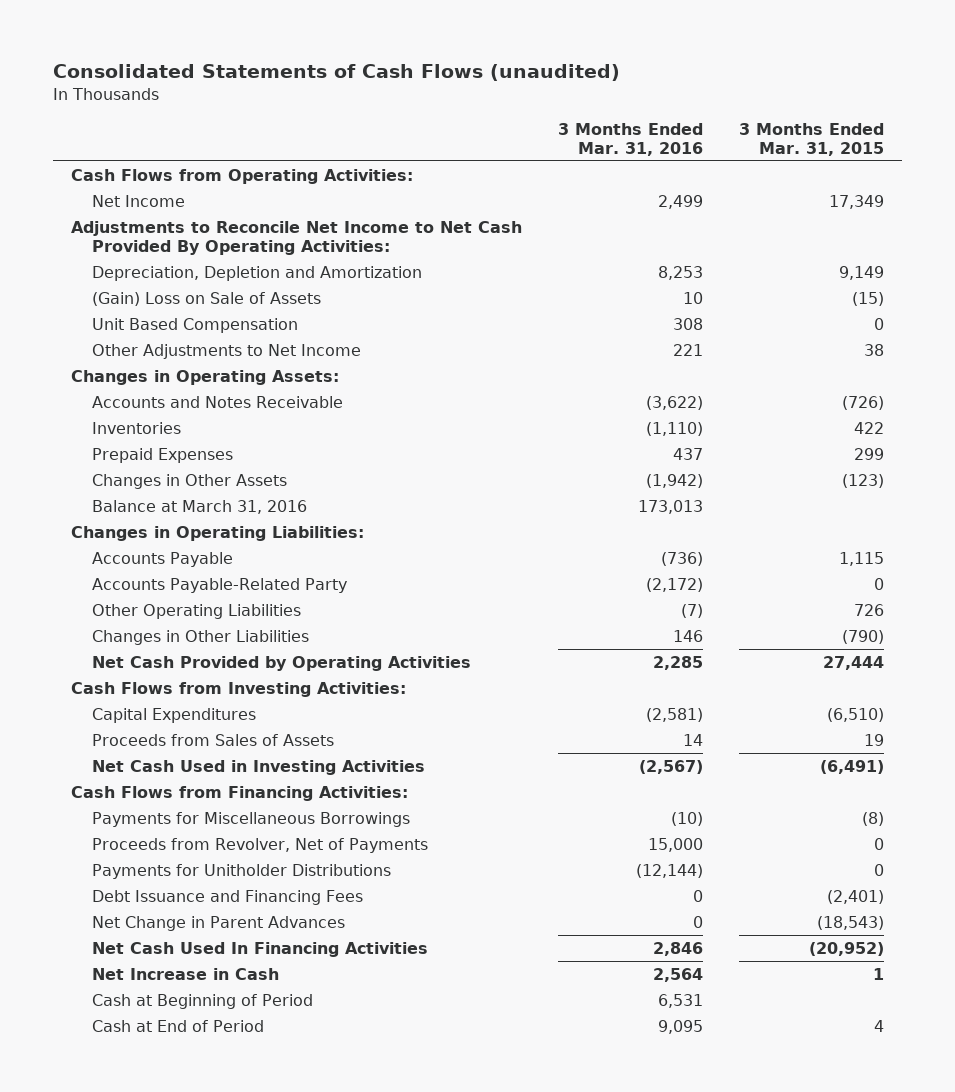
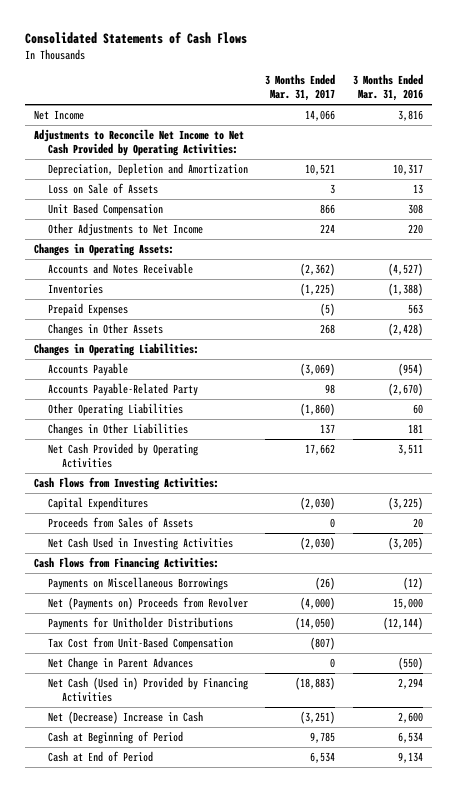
- Consolidated Statements of Cash Flows (unaudited)
+ Consolidated Statements of Cash Flows
- | 3 Months Ended Mar. 31, 2016 | 3 Months Ended Mar. 31, 2015
+ | 3 Months Ended Mar. 31, 2017 | 3 Months Ended Mar. 31, 2016
- Cash Flows from Operating Activities:
- Net Income | 2,499 | 17,349
- Adjustments to Reconcile Net Income to Net Cash Provided By Operating Activities:
- Depreciation, Depletion and Amortization | 8,253 | 9,149
- (Gain) Loss on Sale of Assets | 10 | (15)
+ Net Income | 14,066 | 3,816
+ Adjustments to Reconcile Net Income to Net Cash Provided by Operating Activities:
+ Depreciation, Depletion and Amortization | 10,521 | 10,317
+ Loss on Sale of Assets | 3 | 13
- Other Adjustments to Net Income | 221 | 38
+ Other Adjustments to Net Income | 224 | 220
- Accounts and Notes Receivable | (3,622) | (726)
- Inventories | (1,110) | 422
- Prepaid Expenses | 437 | 299
- Changes in Other Assets | (1,942) | (123)
- Balance at March 31, 2016 | 173,013 |
+ Accounts and Notes Receivable | (2,362) | (4,527)
+ Inventories | (1,225) | (1,388)
+ Prepaid Expenses | (5) | 563
+ Changes in Other Assets | 268 | (2,428)
- Accounts Payable | (736) | 1,115
- Accounts Payable-Related Party | (2,172) | 0
- Other Operating Liabilities | (7) | 726
- Changes in Other Liabilities | 146 | (790)
- Net Cash Provided by Operating Activities | 2,285 | 27,444
+ Accounts Payable | (3,069) | (954)
+ Accounts Payable-Related Party | 98 | (2,670)
+ Other Operating Liabilities | (1,860) | 60
+ Changes in Other Liabilities | 137 | 181
+ Net Cash Provided by Operating Activities | 17,662 | 3,511
- Capital Expenditures | (2,581) | (6,510)
- Proceeds from Sales of Assets | 14 | 19
- Net Cash Used in Investing Activities | (2,567) | (6,491)
+ Capital Expenditures | (2,030) | (3,225)
+ Proceeds from Sales of Assets | 0 | 20
+ Net Cash Used in Investing Activities | (2,030) | (3,205)
- Payments for Miscellaneous Borrowings | (10) | (8)
- Proceeds from Revolver, Net of Payments | 15,000 | 0
+ Payments on Miscellaneous Borrowings | (26) | (12)
+ Net (Payments on) Proceeds from Revolver | (4,000) | 15,000
- Debt Issuance and Financing Fees | 0 | (2,401)
- Net Change in Parent Advances | 0 | (18,543)
- Net Cash Used In Financing Activities | 2,846 | (20,952)
- Net Increase in Cash | 2,564 | 1
- Cash at Beginning of Period | 6,531 |
- Cash at End of Period | 9,095 | 4
+ Tax Cost from Unit-Based Compensation | (807) |
+ Net Change in Parent Advances | 0 | (550)
+ Net Cash (Used in) Provided by Financing Activities | (18,883) | 2,294
+ Net (Decrease) Increase in Cash | (3,251) | 2,600
+ Cash at Beginning of Period | 9,785 | 6,534
+ Cash at End of Period | 6,534 | 9,134

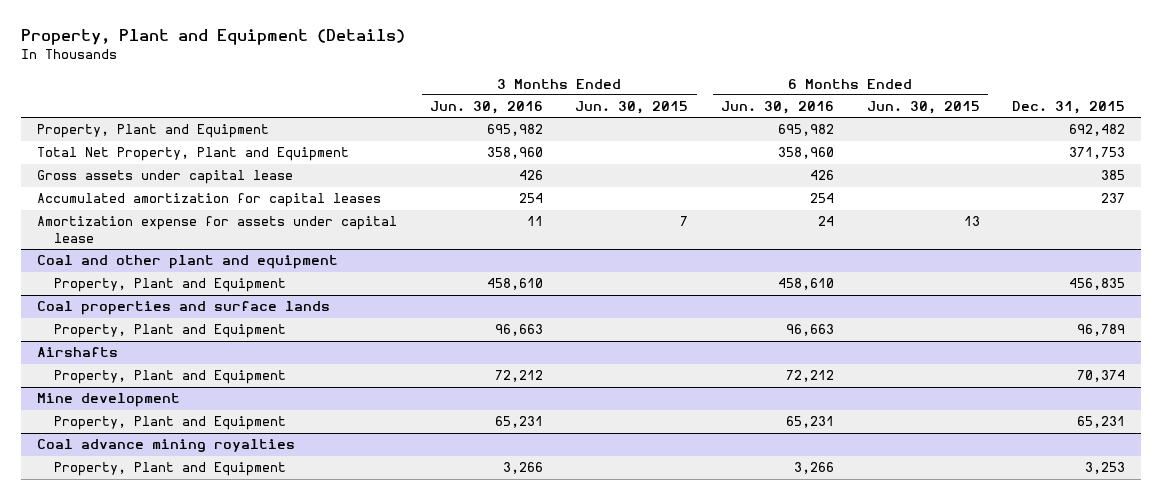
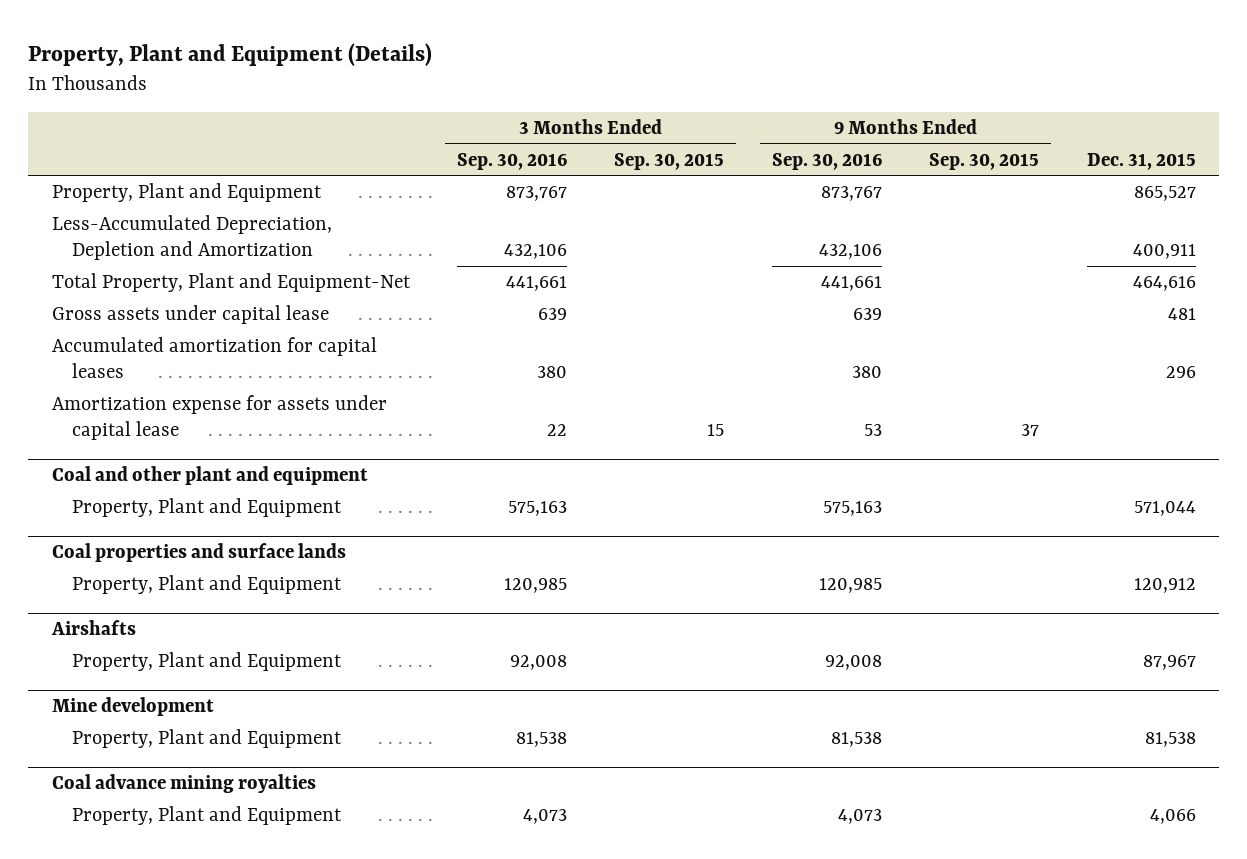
- | 3 Months Ended Jun. 30, 2016 | 3 Months Ended Jun. 30, 2015 | 6 Months Ended Jun. 30, 2016 | 6 Months Ended Jun. 30, 2015 | Dec. 31, 2015
+ | 3 Months Ended Sep. 30, 2016 | 3 Months Ended Sep. 30, 2015 | 9 Months Ended Sep. 30, 2016 | 9 Months Ended Sep. 30, 2015 | Dec. 31, 2015
- Property, Plant and Equipment | 695,982 | | 695,982 | | 692,482
- Total Net Property, Plant and Equipment | 358,960 | | 358,960 | | 371,753
- Gross assets under capital lease | 426 | | 426 | | 385
- Accumulated amortization for capital leases | 254 | | 254 | | 237
+ Property, Plant and Equipment | 873,767 | | 873,767 | | 865,527
+ Less-Accumulated Depreciation, Depletion and Amortization | 432,106 | | 432,106 | | 400,911
+ Total Property, Plant and Equipment-Net | 441,661 | | 441,661 | | 464,616
+ Gross assets under capital lease | 639 | | 639 | | 481
+ Accumulated amortization for capital leases | 380 | | 380 | | 296
@ Coal and other plant and equipment
- Property, Plant and Equipment | 458,610 | | 458,610 | | 456,835
+ Property, Plant and Equipment | 575,163 | | 575,163 | | 571,044
@ Coal properties and surface lands
- Property, Plant and Equipment | 96,663 | | 96,663 | | 96,789
+ Property, Plant and Equipment | 120,985 | | 120,985 | | 120,912
@ Airshafts
- Property, Plant and Equipment | 72,212 | | 72,212 | | 70,374
+ Property, Plant and Equipment | 92,008 | | 92,008 | | 87,967
@ Mine development
- Property, Plant and Equipment | 65,231 | | 65,231 | | 65,231
+ Property, Plant and Equipment | 81,538 | | 81,538 | | 81,538
@ Coal advance mining royalties
- Property, Plant and Equipment | 3,266 | | 3,266 | | 3,253
+ Property, Plant and Equipment | 4,073 | | 4,073 | | 4,066

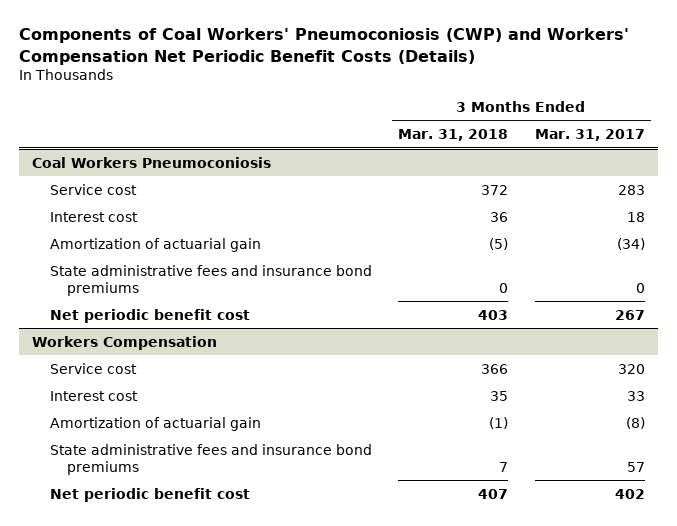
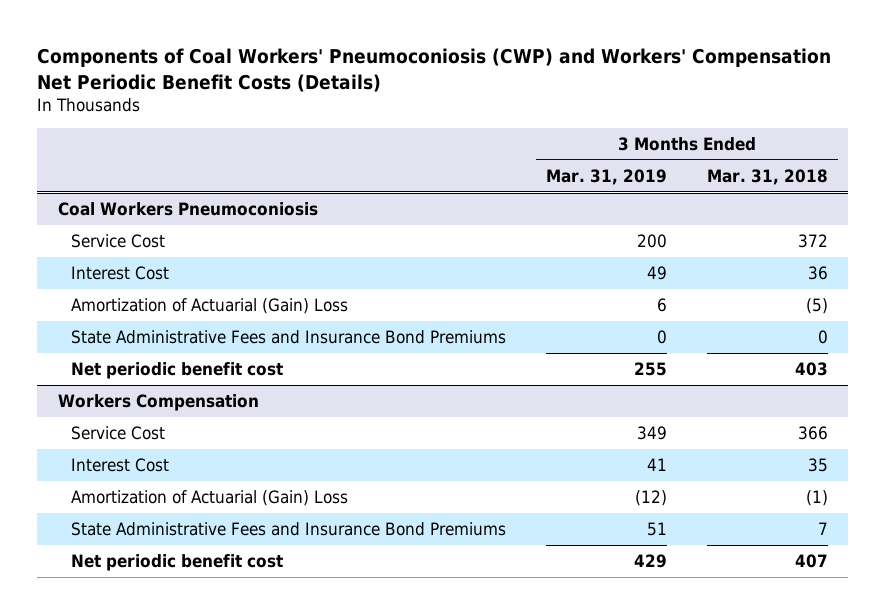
- | 3 Months Ended Mar. 31, 2018 | 3 Months Ended Mar. 31, 2017
+ | 3 Months Ended Mar. 31, 2019 | 3 Months Ended Mar. 31, 2018
@ Coal Workers Pneumoconiosis
- Service cost | 372 | 283
- Interest cost | 36 | 18
- Amortization of actuarial gain | (5) | (34)
- State administrative fees and insurance bond premiums | 0 | 0
+ Service Cost | 200 | 372
+ Interest Cost | 49 | 36
+ Amortization of Actuarial (Gain) Loss | 6 | (5)
+ State Administrative Fees and Insurance Bond Premiums | 0 | 0
@ Workers Compensation
- Service cost | 366 | 320
- Interest cost | 35 | 33
- Amortization of actuarial gain | (1) | (8)
- State administrative fees and insurance bond premiums | 7 | 57
+ Service Cost | 349 | 366
+ Interest Cost | 41 | 35
+ Amortization of Actuarial (Gain) Loss | (12) | (1)
+ State Administrative Fees and Insurance Bond Premiums | 51 | 7

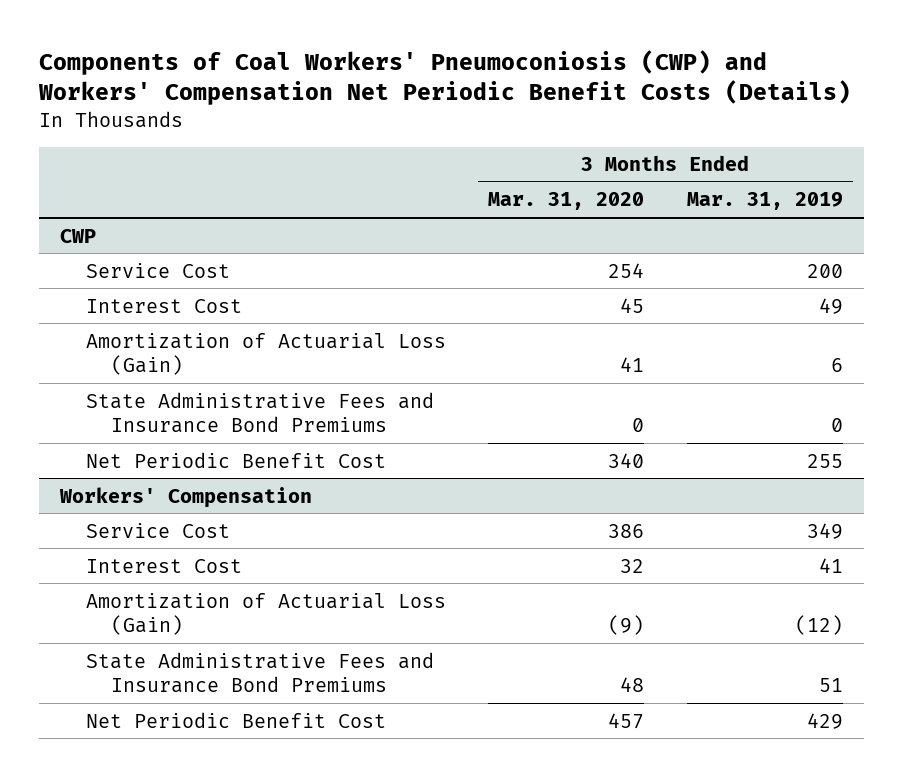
- | 3 Months Ended Mar. 31, 2019 | 3 Months Ended Mar. 31, 2018
+ | 3 Months Ended Mar. 31, 2020 | 3 Months Ended Mar. 31, 2019
- Coal Workers Pneumoconiosis
+ CWP
- Amortization of Actuarial (Gain) Loss | 6 | (5)
+ Amortization of Actuarial Loss (Gain) | 41 | 6
- Net periodic benefit cost | 255 | 403
- Workers Compensation
+ Net Periodic Benefit Cost | 340 | 255
+ Workers' Compensation
- Amortization of Actuarial (Gain) Loss | (12) | (1)
+ Amortization of Actuarial Loss (Gain) | (9) | (12)
- Net periodic benefit cost | 429 | 407
+ Net Periodic Benefit Cost | 457 | 429

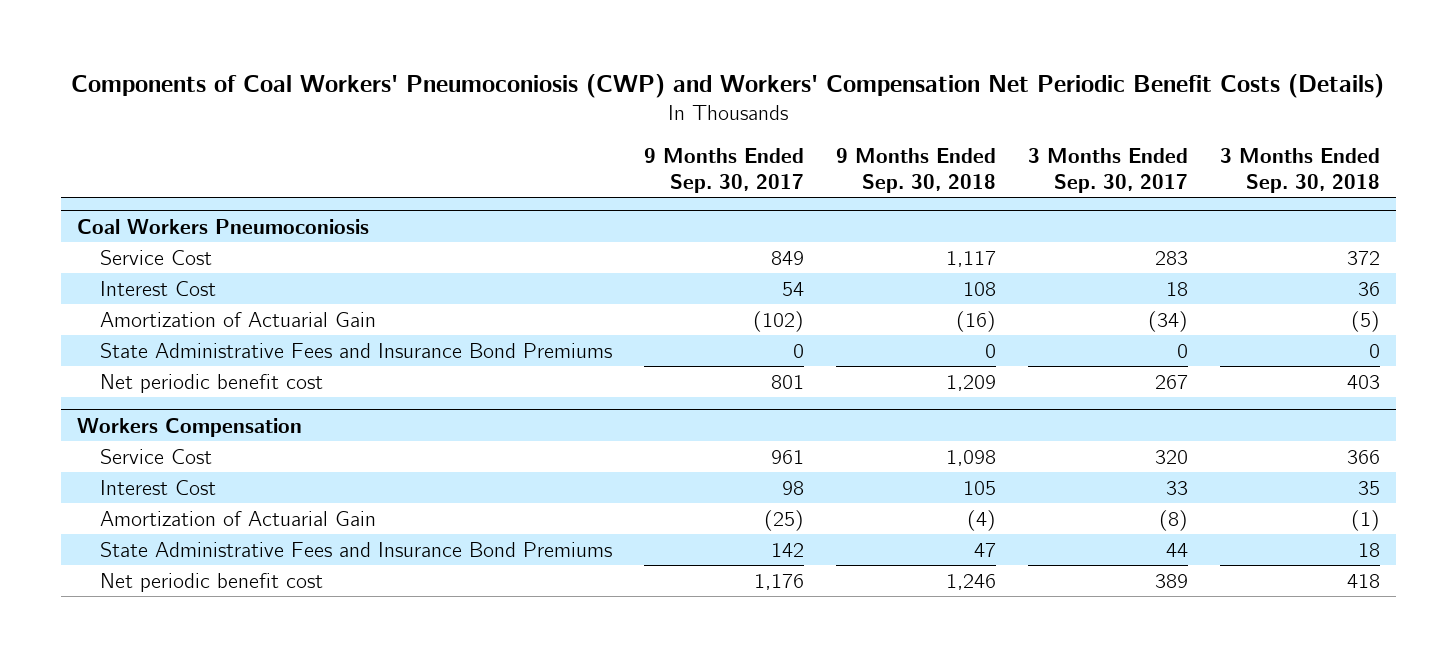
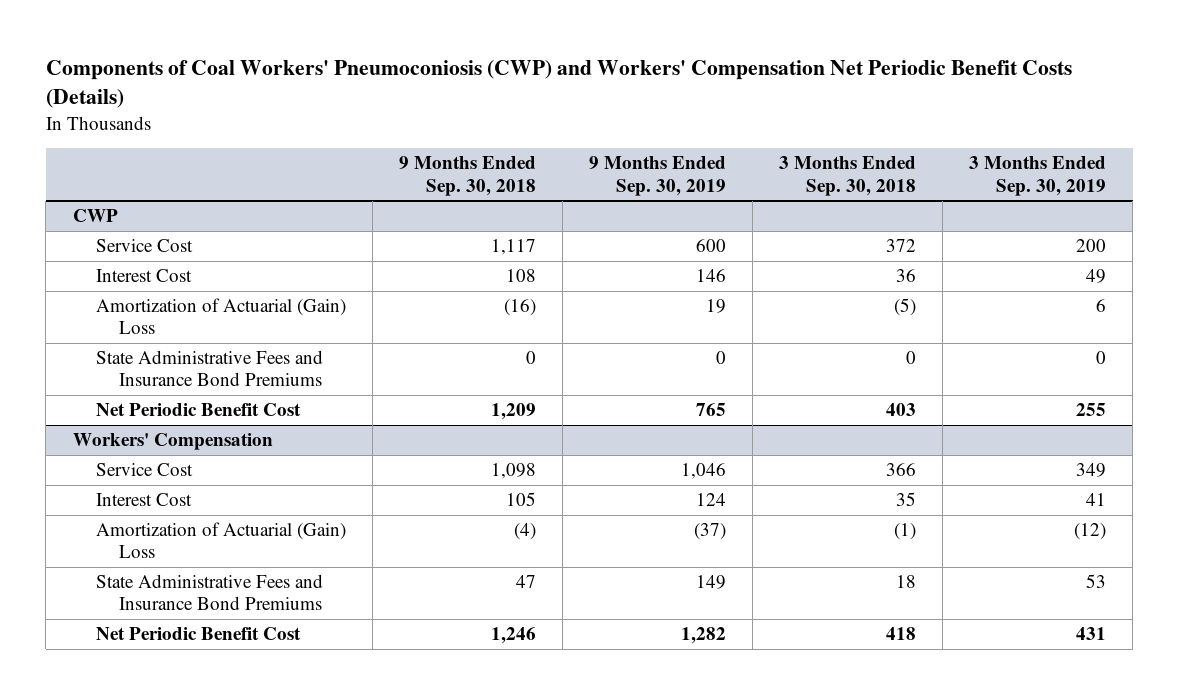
- | 9 Months Ended Sep. 30, 2017 | 9 Months Ended Sep. 30, 2018 | 3 Months Ended Sep. 30, 2017 | 3 Months Ended Sep. 30, 2018
+ | 9 Months Ended Sep. 30, 2018 | 9 Months Ended Sep. 30, 2019 | 3 Months Ended Sep. 30, 2018 | 3 Months Ended Sep. 30, 2019
- Coal Workers Pneumoconiosis
+ CWP
- Amortization of Actuarial Gain | (102) | (16) | (34) | (5)
+ Amortization of Actuarial (Gain) Loss | (16) | 19 | (5) | 6
- Net periodic benefit cost | 801 | 1,209 | 267 | 403
- Workers Compensation
+ Net Periodic Benefit Cost | 1,209 | 765 | 403 | 255
+ Workers' Compensation
- Amortization of Actuarial Gain | (25) | (4) | (8) | (1)
+ Amortization of Actuarial (Gain) Loss | (4) | (37) | (1) | (12)
- Net periodic benefit cost | 1,176 | 1,246 | 389 | 418
+ Net Periodic Benefit Cost | 1,246 | 1,282 | 418 | 431

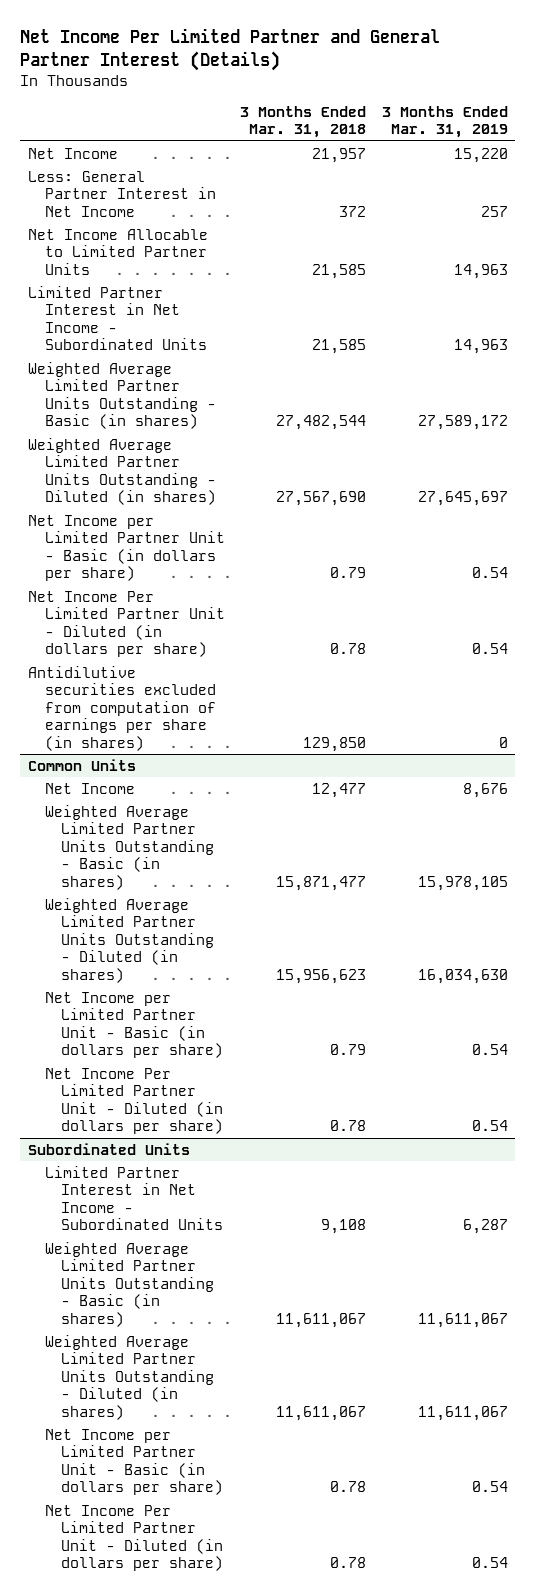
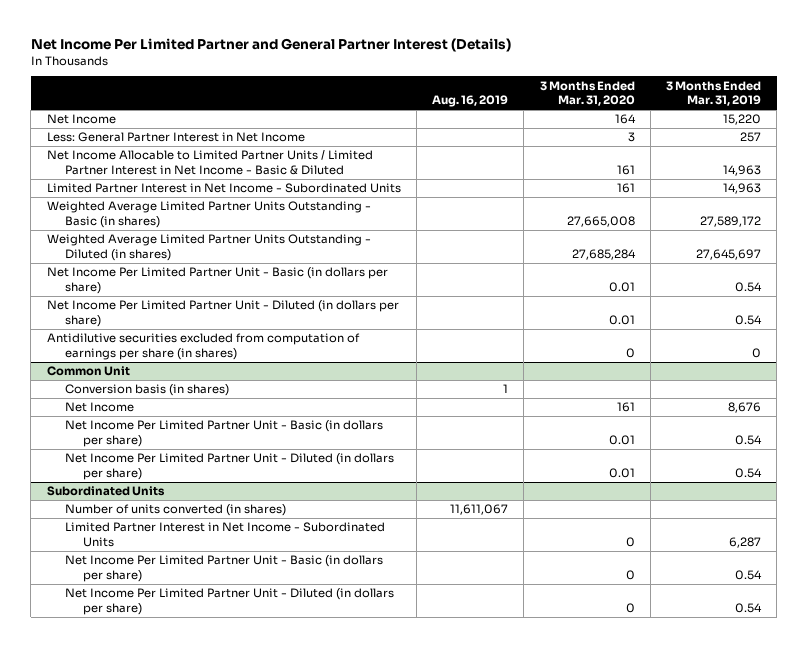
- | 3 Months Ended Mar. 31, 2018 | 3 Months Ended Mar. 31, 2019
+ | Aug. 16, 2019 | 3 Months Ended Mar. 31, 2020 | 3 Months Ended Mar. 31, 2019
- Net Income Allocable to Limited Partner Units | 21,585 | 14,963
+ Net Income Allocable to Limited Partner Units / Limited Partner Interest in Net Income - Basic & Diluted | | 161 | 14,963
- Net Income per Limited Partner Unit - Basic (in dollars per share) | 0.79 | 0.54
+ Net Income Per Limited Partner Unit - Basic (in dollars per share) | | 0.01 | 0.54
- Common Units
+ Common Unit
+ Conversion basis (in shares) | 1 | |
- Weighted Average Limited Partner Units Outstanding - Basic (in shares) | 15,871,477 | 15,978,105
- Weighted Average Limited Partner Units Outstanding - Diluted (in shares) | 15,956,623 | 16,034,630
- Net Income per Limited Partner Unit - Basic (in dollars per share) | 0.79 | 0.54
+ Net Income Per Limited Partner Unit - Basic (in dollars per share) | | 0.01 | 0.54
@ Subordinated Units
+ Number of units converted (in shares) | 11,611,067 | |
- Weighted Average Limited Partner Units Outstanding - Basic (in shares) | 11,611,067 | 11,611,067
- Weighted Average Limited Partner Units Outstanding - Diluted (in shares) | 11,611,067 | 11,611,067
- Net Income per Limited Partner Unit - Basic (in dollars per share) | 0.78 | 0.54
+ Net Income Per Limited Partner Unit - Basic (in dollars per share) | | 0 | 0.54

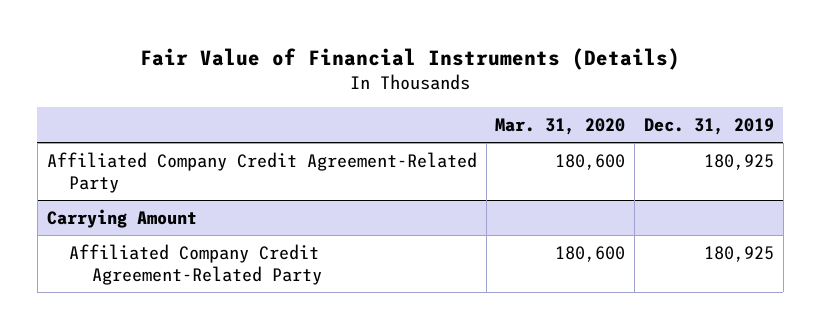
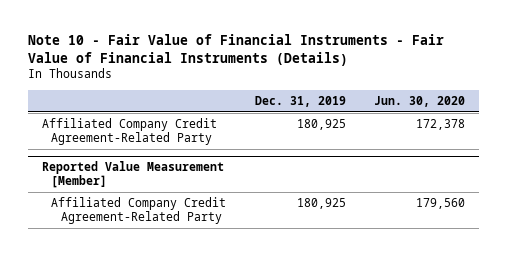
- Fair Value of Financial Instruments (Details)
+ Note 10 - Fair Value of Financial Instruments - Fair Value of Financial Instruments (Details)
- | Mar. 31, 2020 | Dec. 31, 2019
+ | Dec. 31, 2019 | Jun. 30, 2020
- Carrying Amount
+ Reported Value Measurement [Member]

